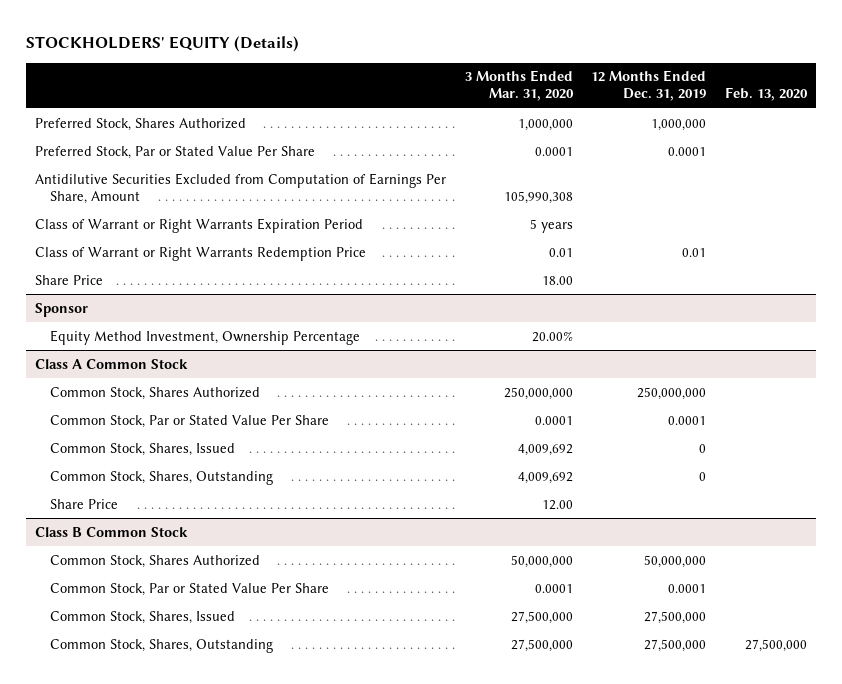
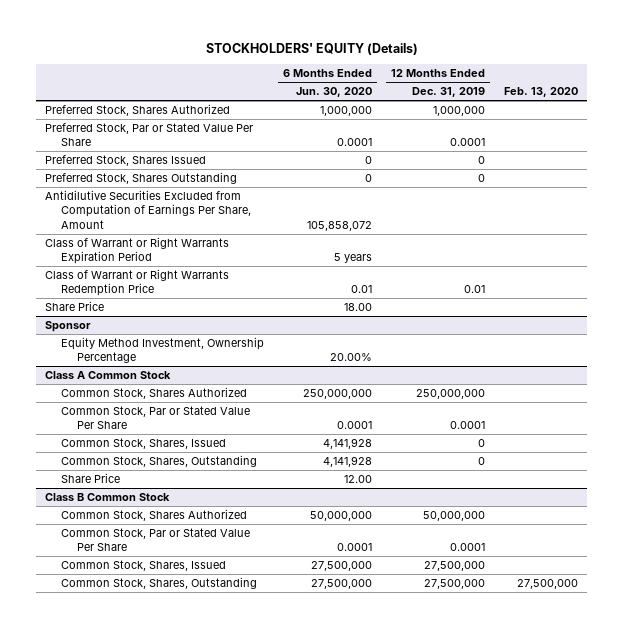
- | 3 Months Ended Mar. 31, 2020 | 12 Months Ended Dec. 31, 2019 | Feb. 13, 2020
+ | 6 Months Ended Jun. 30, 2020 | 12 Months Ended Dec. 31, 2019 | Feb. 13, 2020
+ Preferred Stock, Shares Issued | 0 | 0 |
+ Preferred Stock, Shares Outstanding | 0 | 0 |

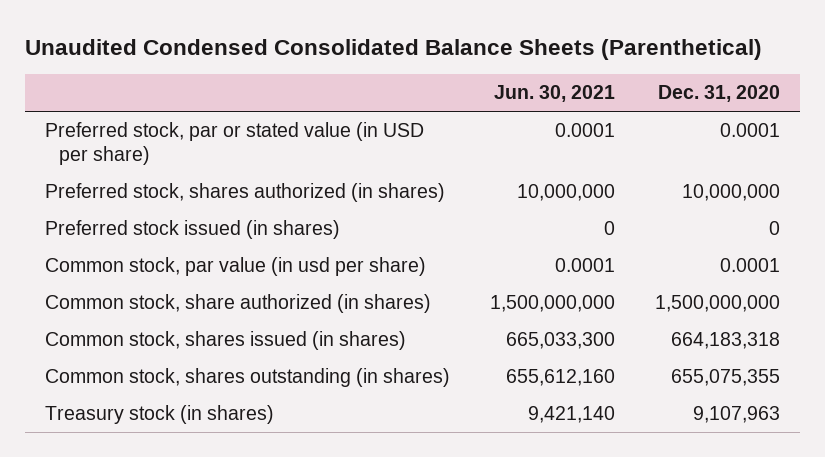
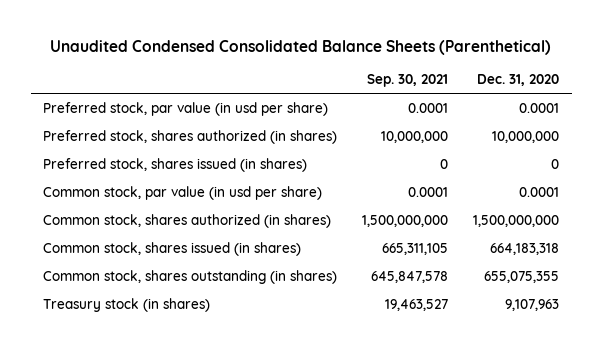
- | Jun. 30, 2021 | Dec. 31, 2020
+ | Sep. 30, 2021 | Dec. 31, 2020
- Preferred stock, par or stated value (in USD per share) | 0.0001 | 0.0001
+ Preferred stock, par value (in usd per share) | 0.0001 | 0.0001
- Preferred stock issued (in shares) | 0 | 0
+ Preferred stock, shares issued (in shares) | 0 | 0
- Common stock, share authorized (in shares) | 1,500,000,000 | 1,500,000,000
+ Common stock, shares authorized (in shares) | 1,500,000,000 | 1,500,000,000

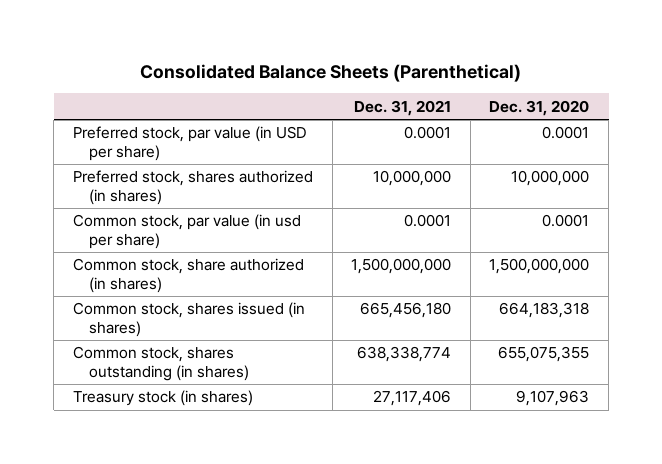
- Unaudited Condensed Consolidated Balance Sheets (Parenthetical)
+ Consolidated Balance Sheets (Parenthetical)
- | Sep. 30, 2021 | Dec. 31, 2020
+ | Dec. 31, 2021 | Dec. 31, 2020
- Preferred stock, par value (in usd per share) | 0.0001 | 0.0001
+ Preferred stock, par value (in USD per share) | 0.0001 | 0.0001
- Preferred stock, shares issued (in shares) | 0 | 0
- Common stock, shares authorized (in shares) | 1,500,000,000 | 1,500,000,000
+ Common stock, share authorized (in shares) | 1,500,000,000 | 1,500,000,000

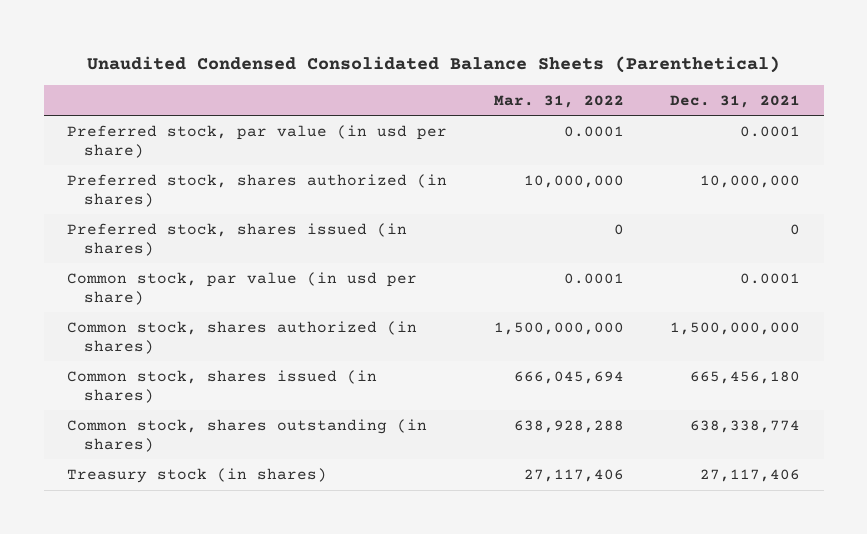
- Consolidated Balance Sheets (Parenthetical)
+ Unaudited Condensed Consolidated Balance Sheets (Parenthetical)
- | Dec. 31, 2021 | Dec. 31, 2020
+ | Mar. 31, 2022 | Dec. 31, 2021
- Preferred stock, par value (in USD per share) | 0.0001 | 0.0001
+ Preferred stock, par value (in usd per share) | 0.0001 | 0.0001
+ Preferred stock, shares issued (in shares) | 0 | 0
- Common stock, share authorized (in shares) | 1,500,000,000 | 1,500,000,000
+ Common stock, shares authorized (in shares) | 1,500,000,000 | 1,500,000,000

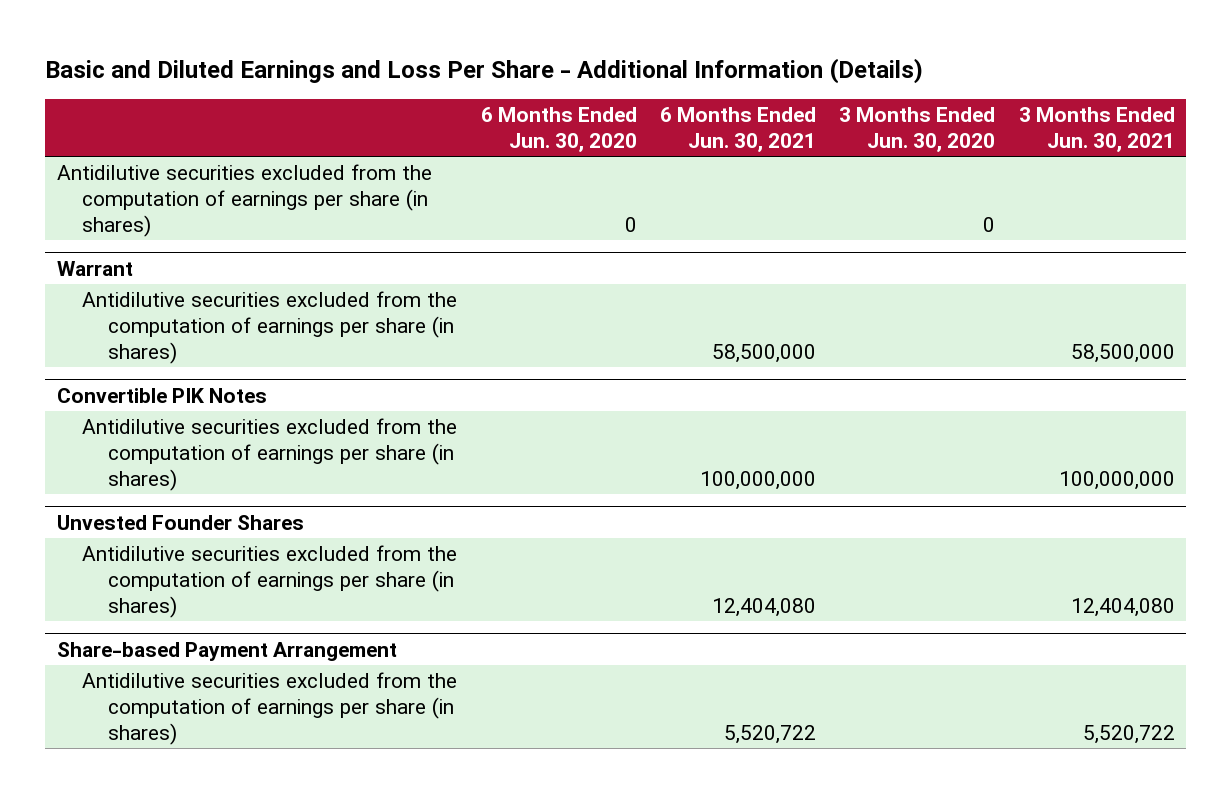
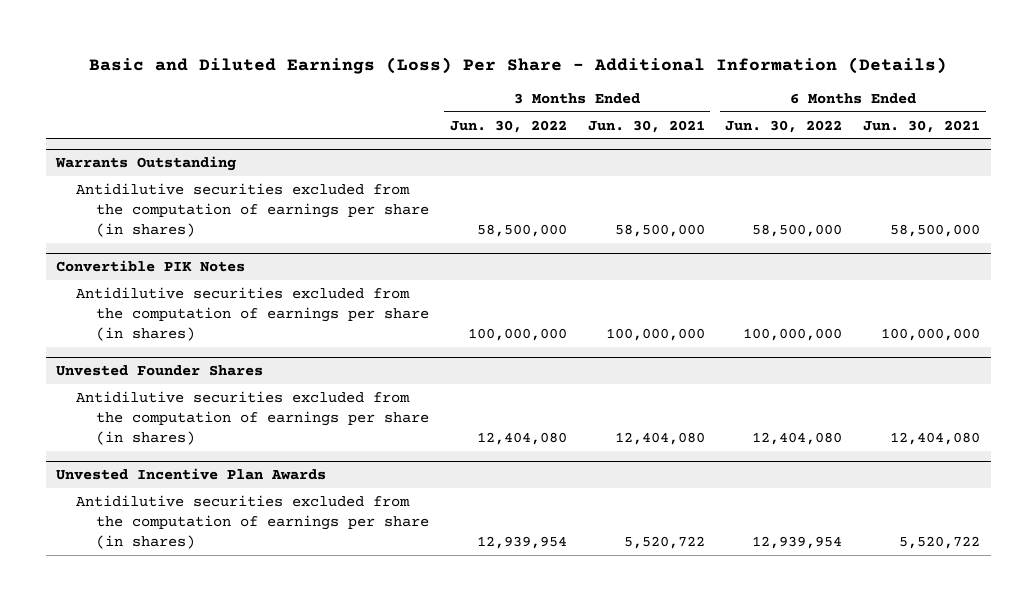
- Basic and Diluted Earnings and Loss Per Share - Additional Information (Details)
+ Basic and Diluted Earnings (Loss) Per Share - Additional Information (Details)
- | 6 Months Ended Jun. 30, 2020 | 6 Months Ended Jun. 30, 2021 | 3 Months Ended Jun. 30, 2020 | 3 Months Ended Jun. 30, 2021
+ | 3 Months Ended Jun. 30, 2022 | 3 Months Ended Jun. 30, 2021 | 6 Months Ended Jun. 30, 2022 | 6 Months Ended Jun. 30, 2021
- Antidilutive securities excluded from the computation of earnings per share (in shares) | 0 | | 0 |
- Warrant
+ Warrants Outstanding
- Share-based Payment Arrangement
+ Unvested Incentive Plan Awards

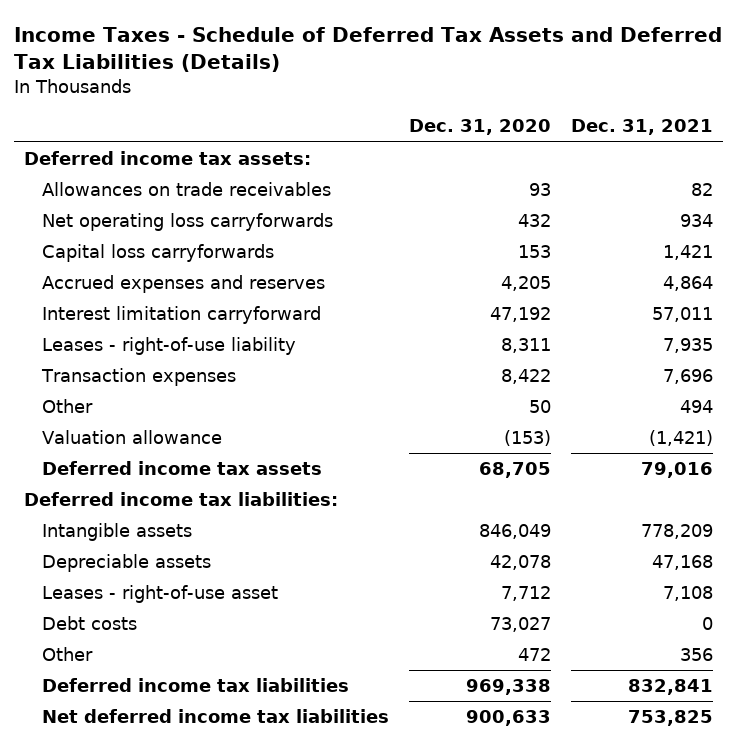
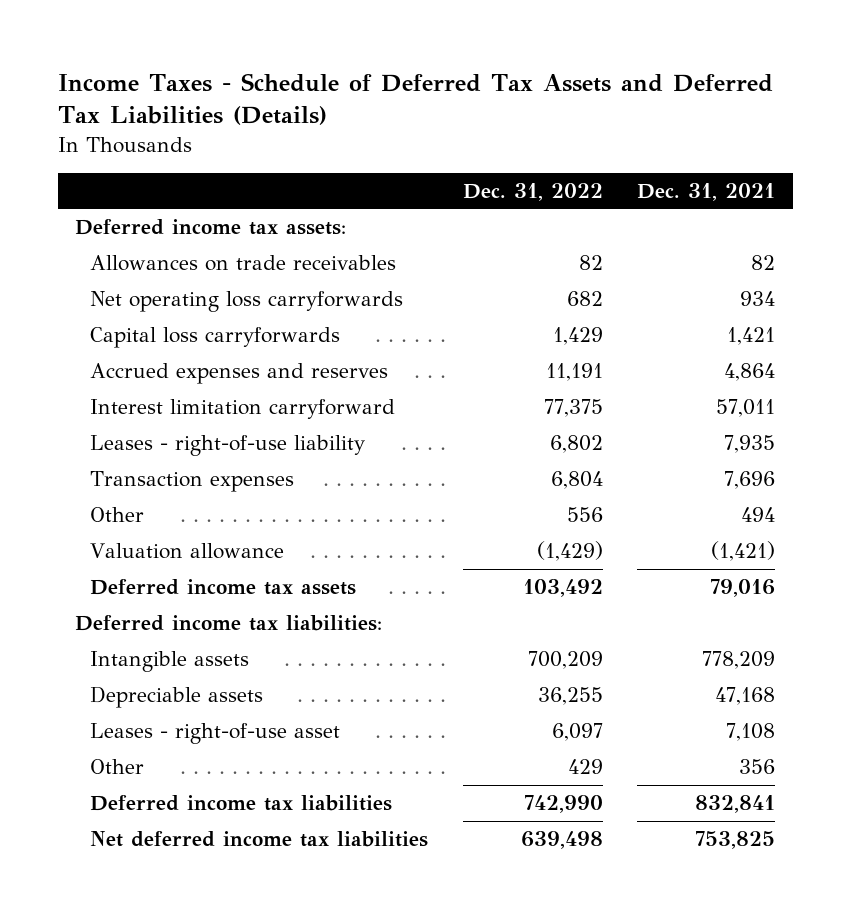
- | Dec. 31, 2020 | Dec. 31, 2021
+ | Dec. 31, 2022 | Dec. 31, 2021
- Debt costs | 73,027 | 0

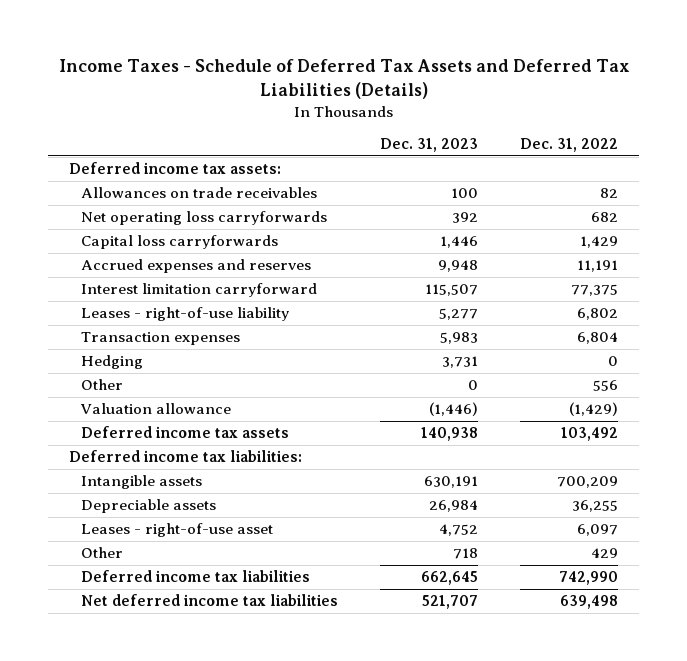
- | Dec. 31, 2022 | Dec. 31, 2021
+ | Dec. 31, 2023 | Dec. 31, 2022
+ Hedging | 3,731 | 0

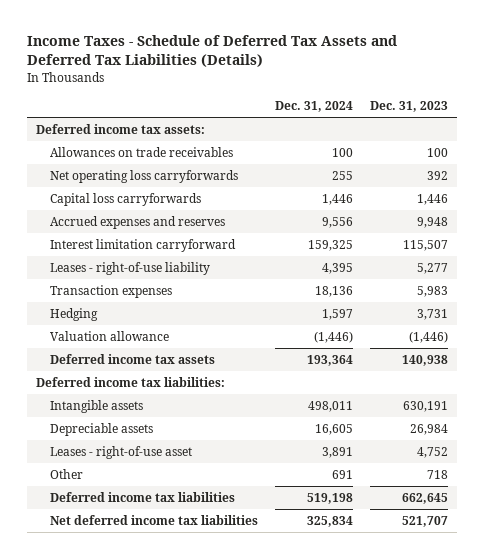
- | Dec. 31, 2023 | Dec. 31, 2022
+ | Dec. 31, 2024 | Dec. 31, 2023
- Other | 0 | 556

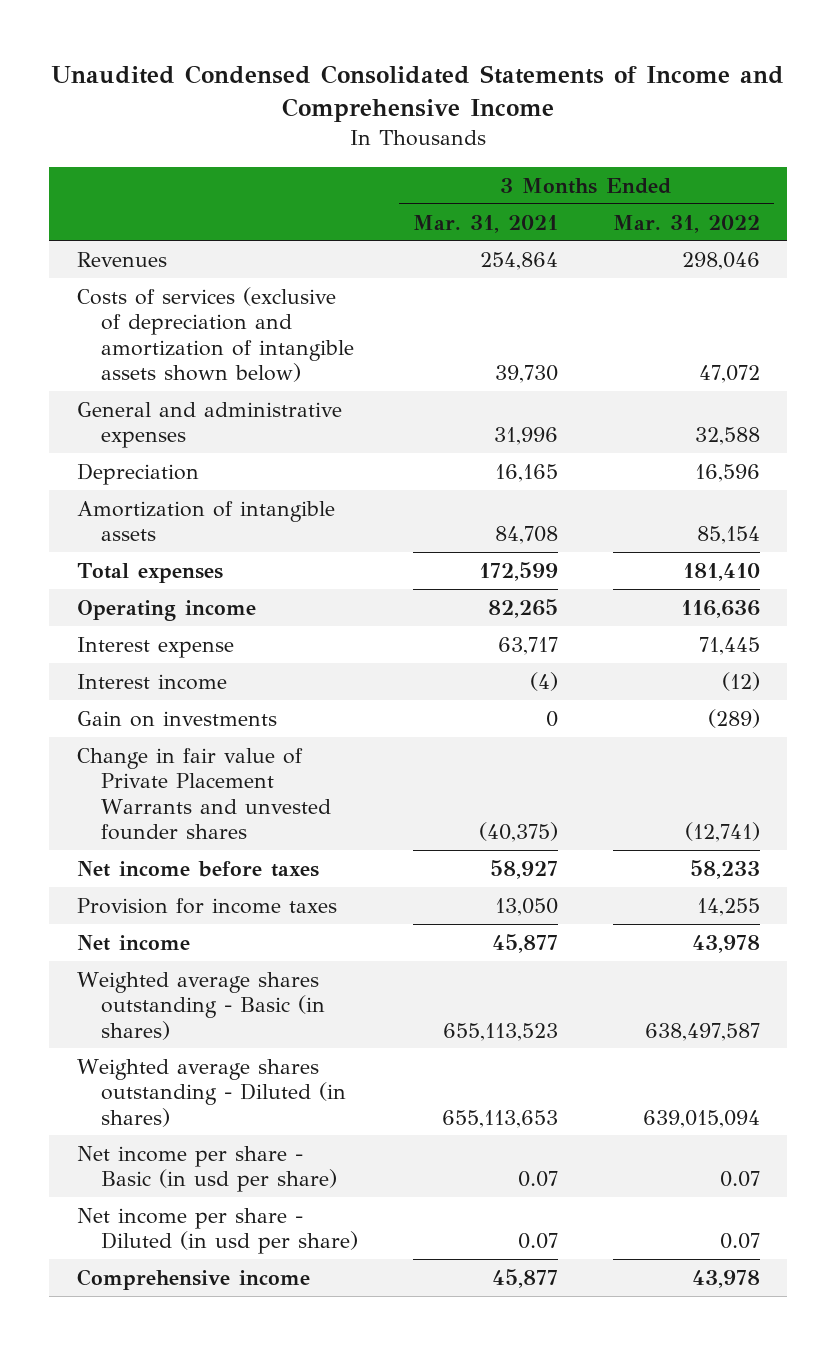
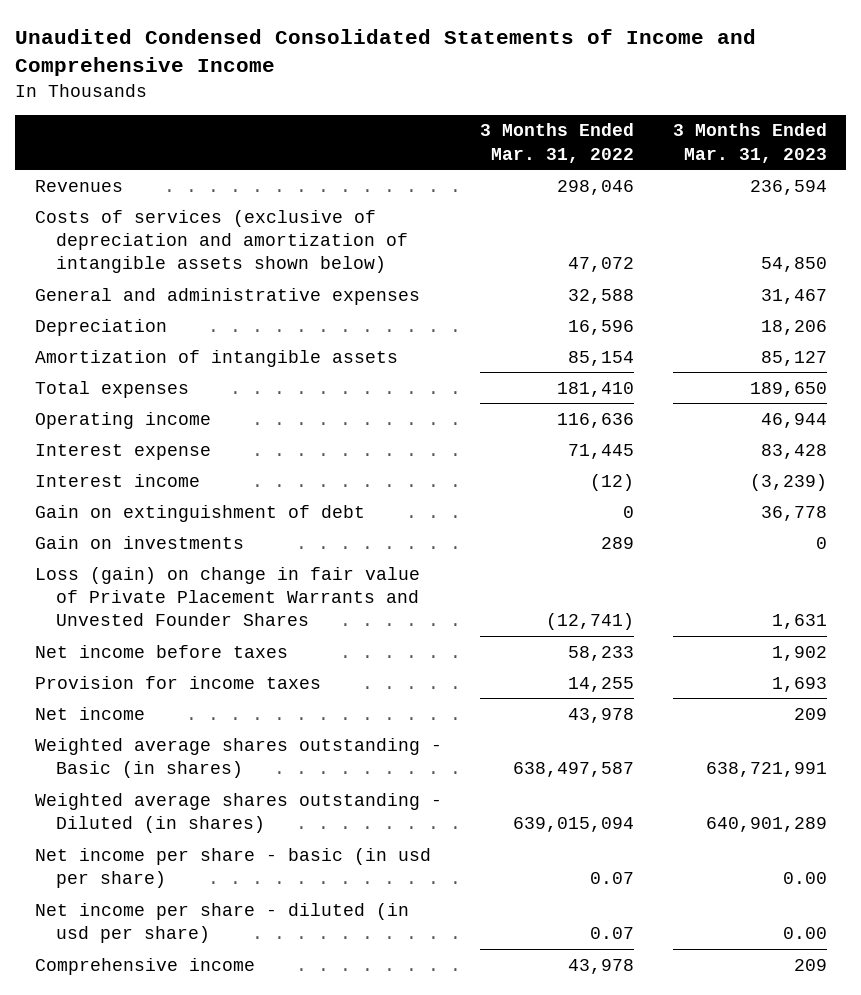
- | 3 Months Ended Mar. 31, 2021 | 3 Months Ended Mar. 31, 2022
+ | 3 Months Ended Mar. 31, 2022 | 3 Months Ended Mar. 31, 2023
- Gain on investments | 0 | (289)
- Change in fair value of Private Placement Warrants and unvested founder shares | (40,375) | (12,741)
+ Gain on extinguishment of debt | 0 | 36,778
+ Gain on investments | 289 | 0
+ Loss (gain) on change in fair value of Private Placement Warrants and Unvested Founder Shares | (12,741) | 1,631
- Net income per share - Basic (in usd per share) | 0.07 | 0.07
- Net income per share - Diluted (in usd per share) | 0.07 | 0.07
+ Net income per share - basic (in usd per share) | 0.07 | 0.00
+ Net income per share - diluted (in usd per share) | 0.07 | 0.00

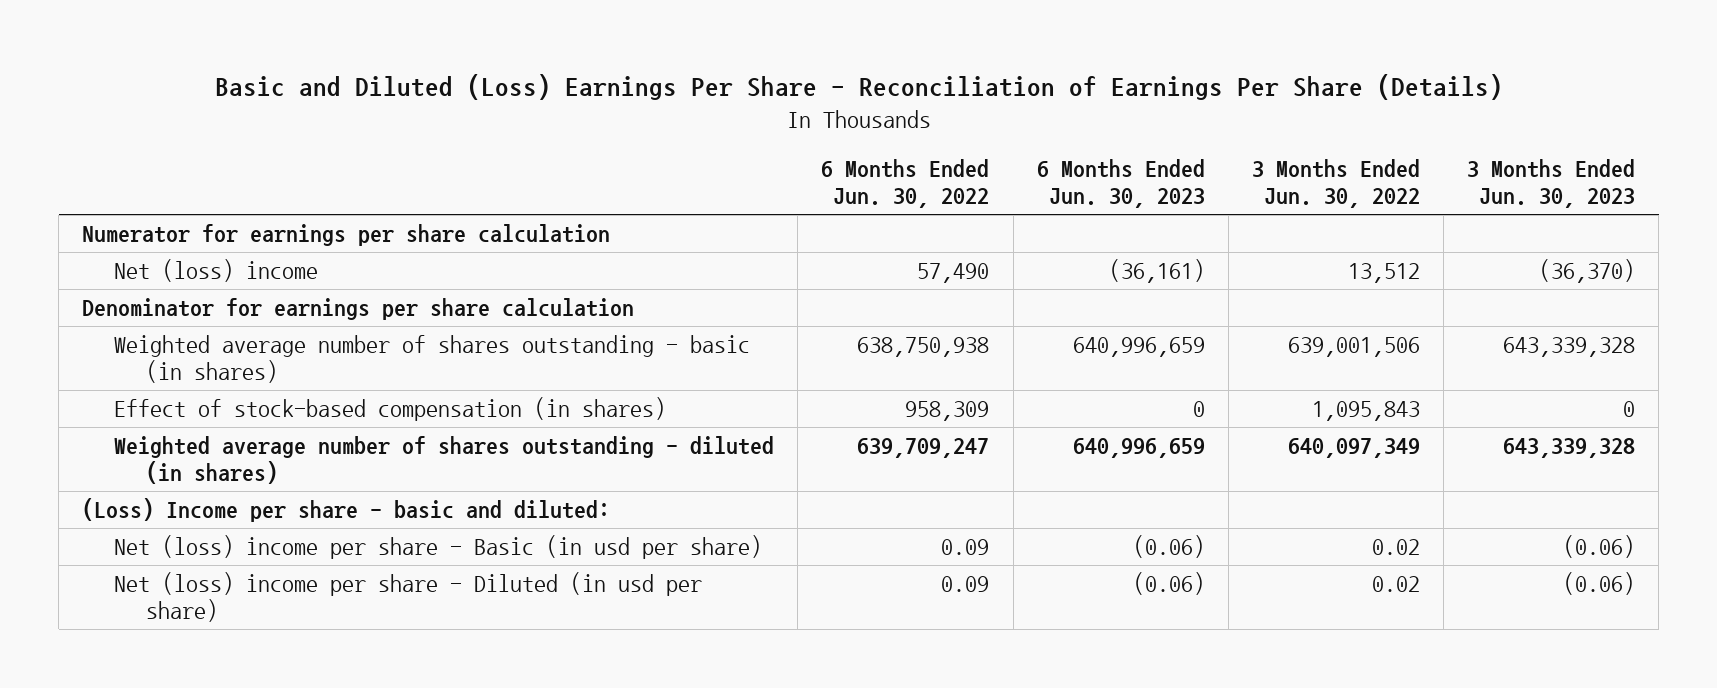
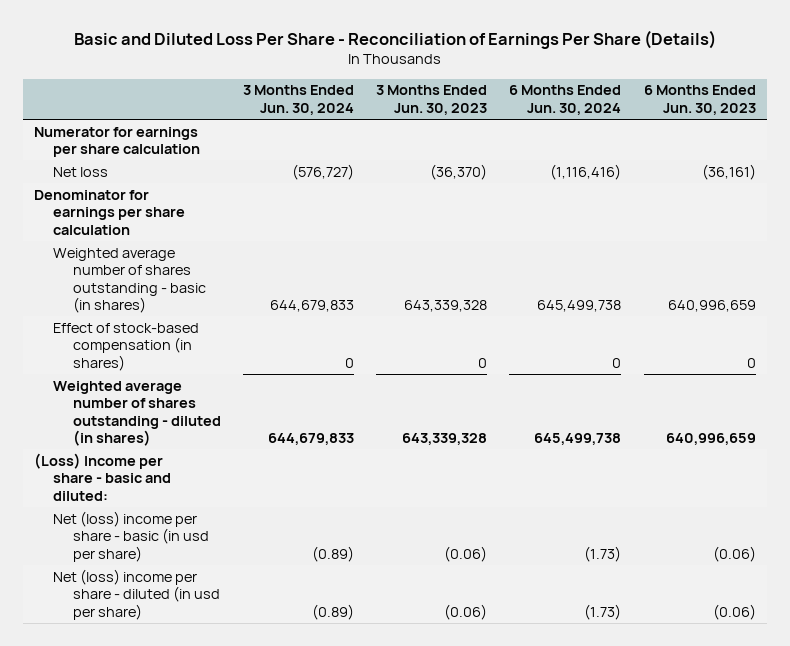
- Basic and Diluted (Loss) Earnings Per Share - Reconciliation of Earnings Per Share (Details)
+ Basic and Diluted Loss Per Share - Reconciliation of Earnings Per Share (Details)
- | 6 Months Ended Jun. 30, 2022 | 6 Months Ended Jun. 30, 2023 | 3 Months Ended Jun. 30, 2022 | 3 Months Ended Jun. 30, 2023
+ | 3 Months Ended Jun. 30, 2024 | 3 Months Ended Jun. 30, 2023 | 6 Months Ended Jun. 30, 2024 | 6 Months Ended Jun. 30, 2023
- Net (loss) income | 57,490 | (36,161) | 13,512 | (36,370)
+ Net loss | (576,727) | (36,370) | (1,116,416) | (36,161)
- Net (loss) income per share - Basic (in usd per share) | 0.09 | (0.06) | 0.02 | (0.06)
- Net (loss) income per share - Diluted (in usd per share) | 0.09 | (0.06) | 0.02 | (0.06)
+ Net (loss) income per share - basic (in usd per share) | (0.89) | (0.06) | (1.73) | (0.06)
+ Net (loss) income per share - diluted (in usd per share) | (0.89) | (0.06) | (1.73) | (0.06)

